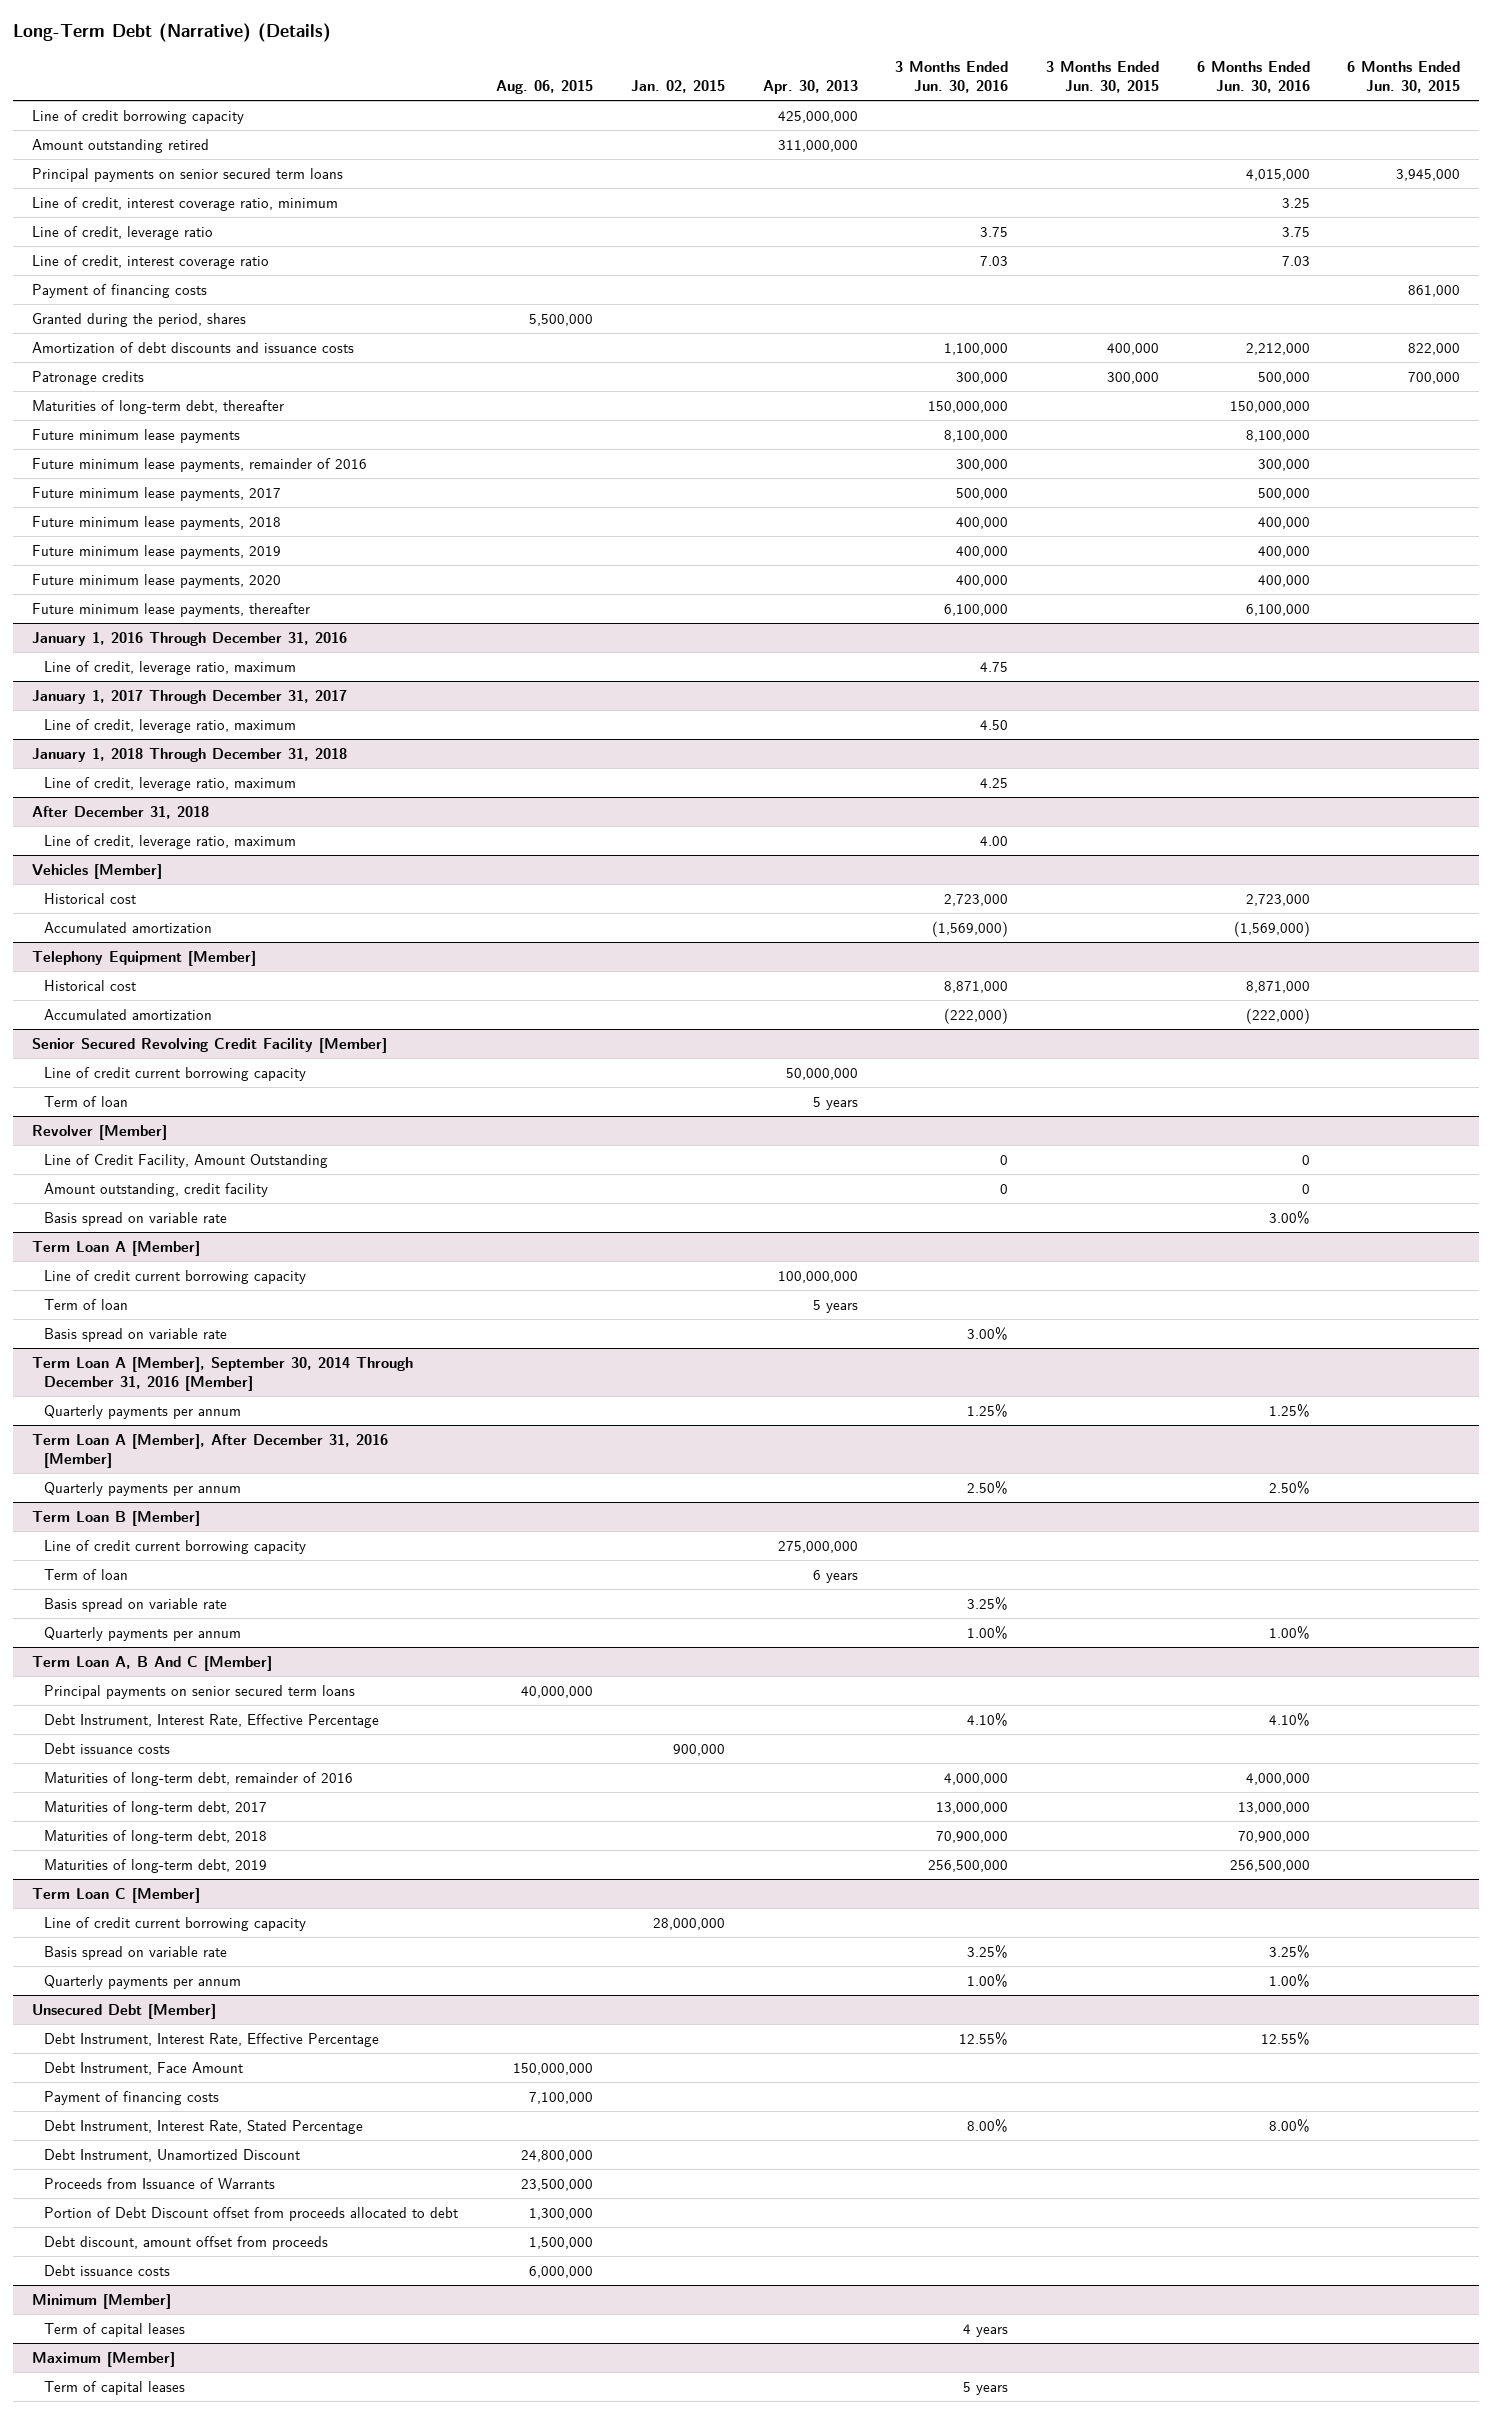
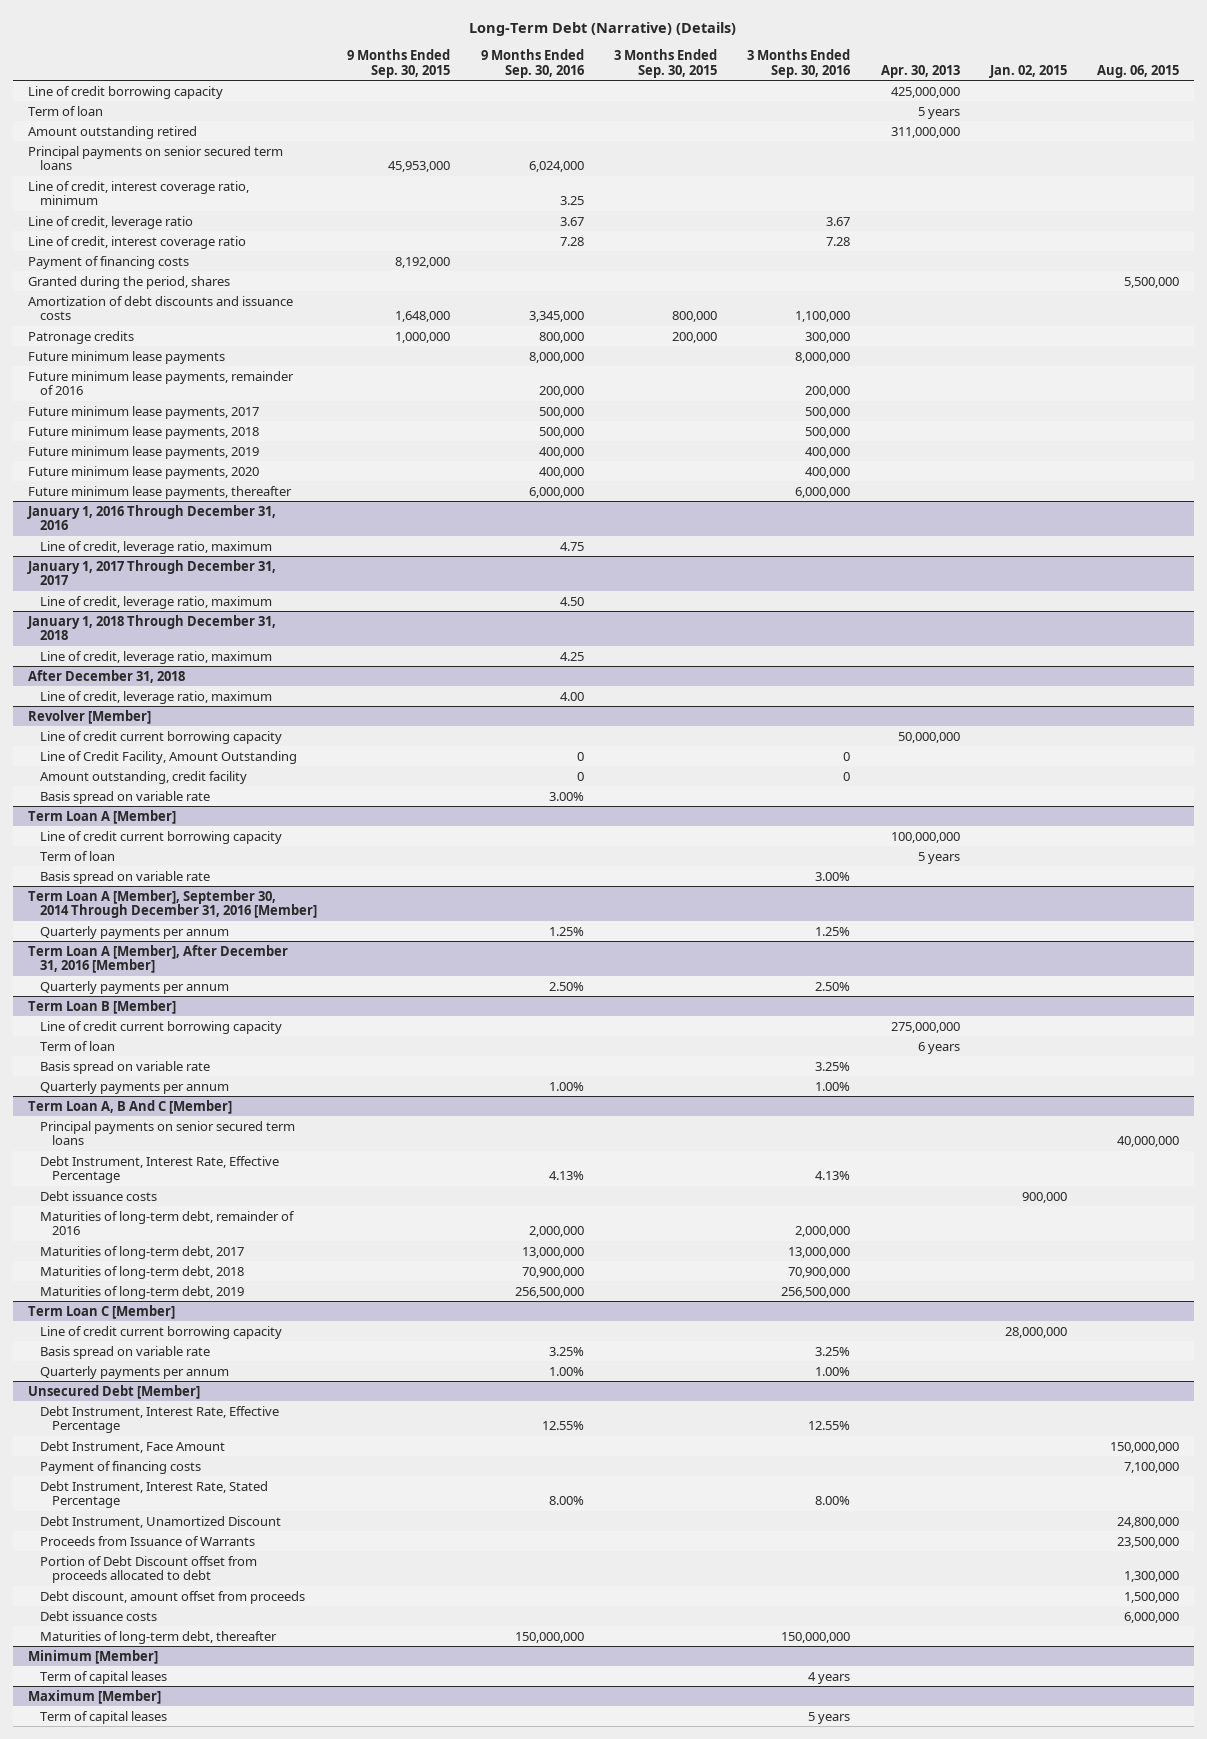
- | Aug. 06, 2015 | Jan. 02, 2015 | Apr. 30, 2013 | 3 Months Ended Jun. 30, 2016 | 3 Months Ended Jun. 30, 2015 | 6 Months Ended Jun. 30, 2016 | 6 Months Ended Jun. 30, 2015
+ | 9 Months Ended Sep. 30, 2015 | 9 Months Ended Sep. 30, 2016 | 3 Months Ended Sep. 30, 2015 | 3 Months Ended Sep. 30, 2016 | Apr. 30, 2013 | Jan. 02, 2015 | Aug. 06, 2015
+ Term of loan | | | | | 5 years | |
- Maturities of long-term debt, thereafter | | | | 150,000,000 | | 150,000,000 |
- Vehicles [Member]
- Historical cost | | | | 2,723,000 | | 2,723,000 |
- Accumulated amortization | | | | (1,569,000) | | (1,569,000) |
- Telephony Equipment [Member]
- Historical cost | | | | 8,871,000 | | 8,871,000 |
- Accumulated amortization | | | | (222,000) | | (222,000) |
- Senior Secured Revolving Credit Facility [Member]
- Line of credit current borrowing capacity | | | 50,000,000 | | | |
- Term of loan | | | 5 years | | | |
@ Revolver [Member]
+ Line of credit current borrowing capacity | | | | | 50,000,000 | |
@ Unsecured Debt [Member]
+ Maturities of long-term debt, thereafter | | 150,000,000 | | 150,000,000 | | |

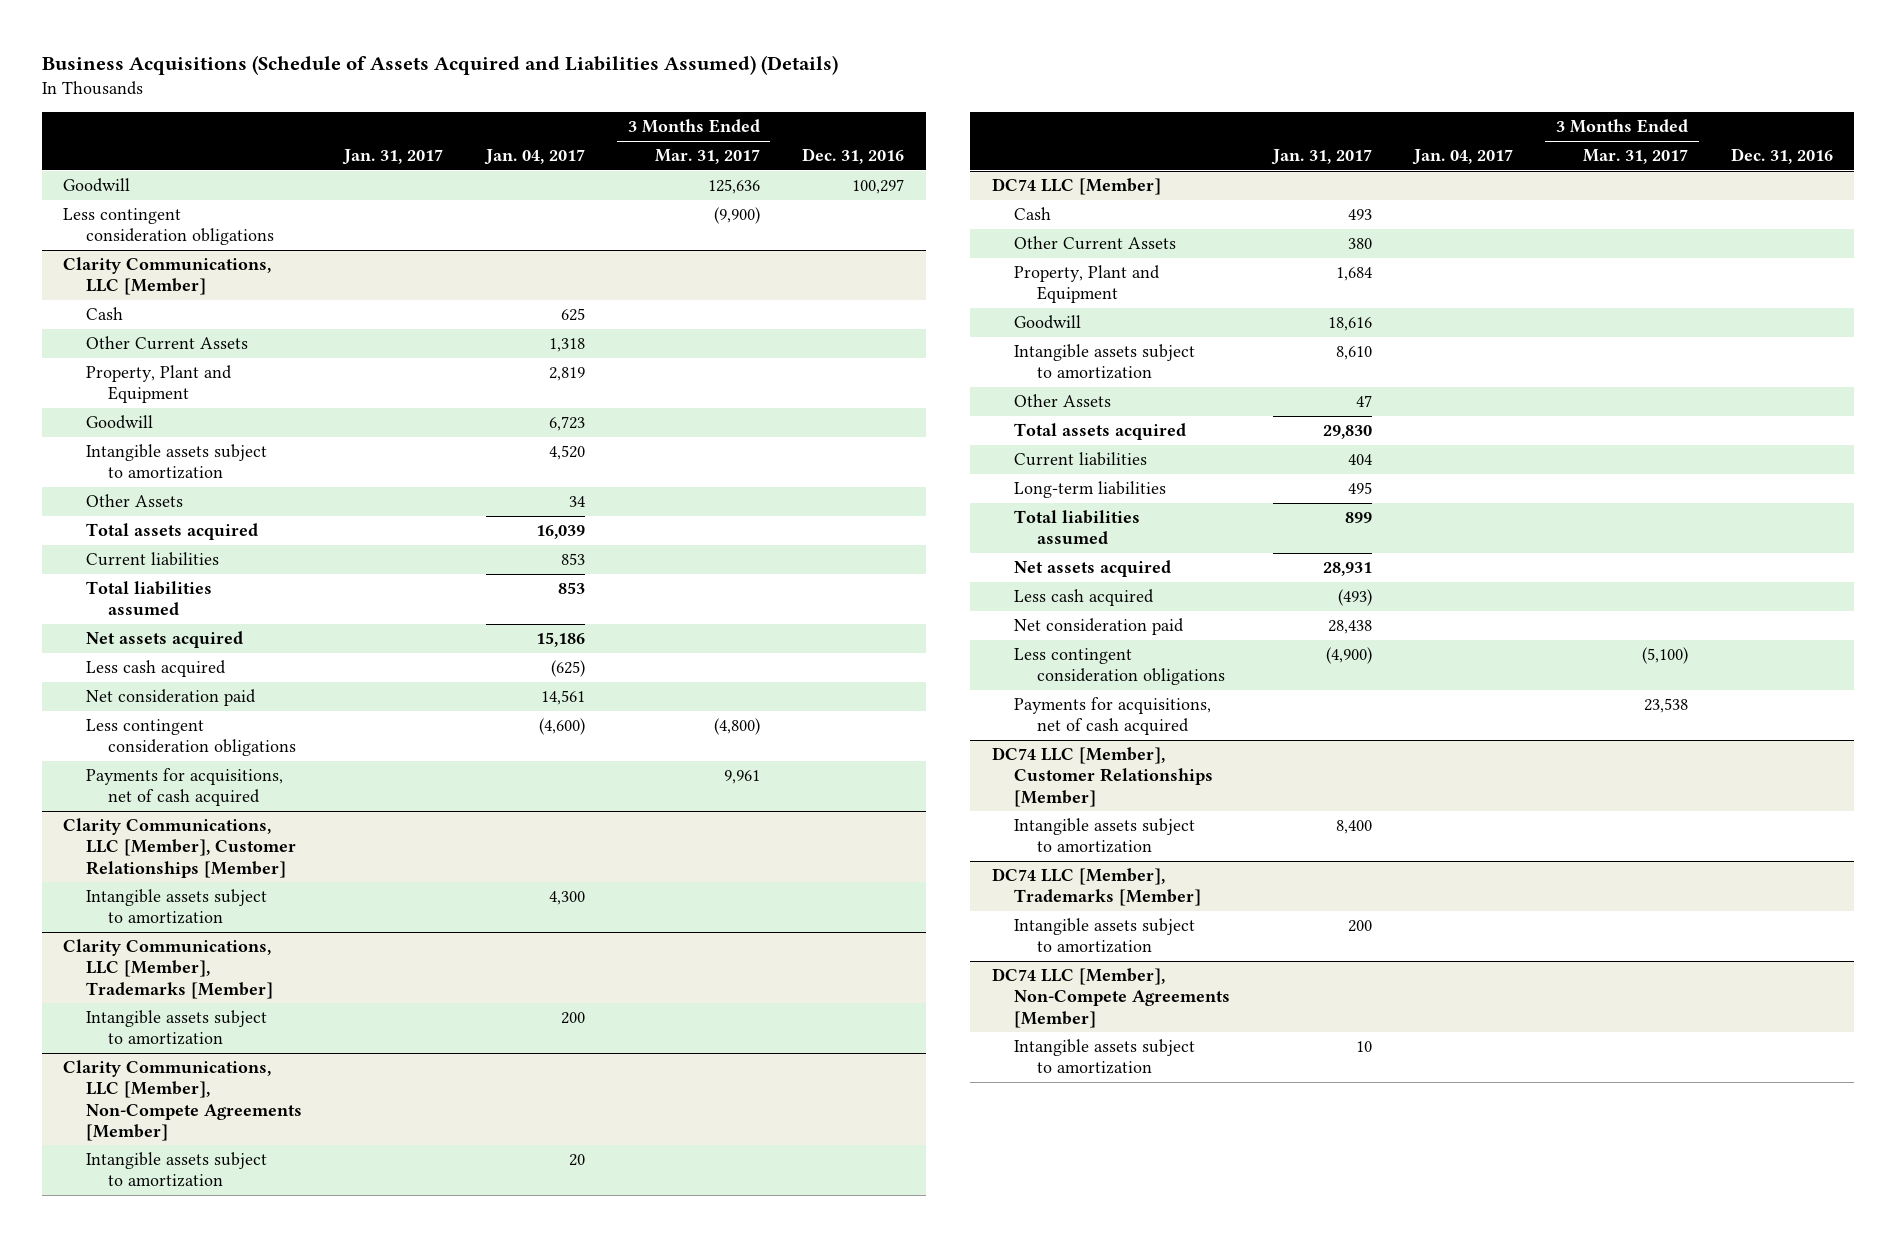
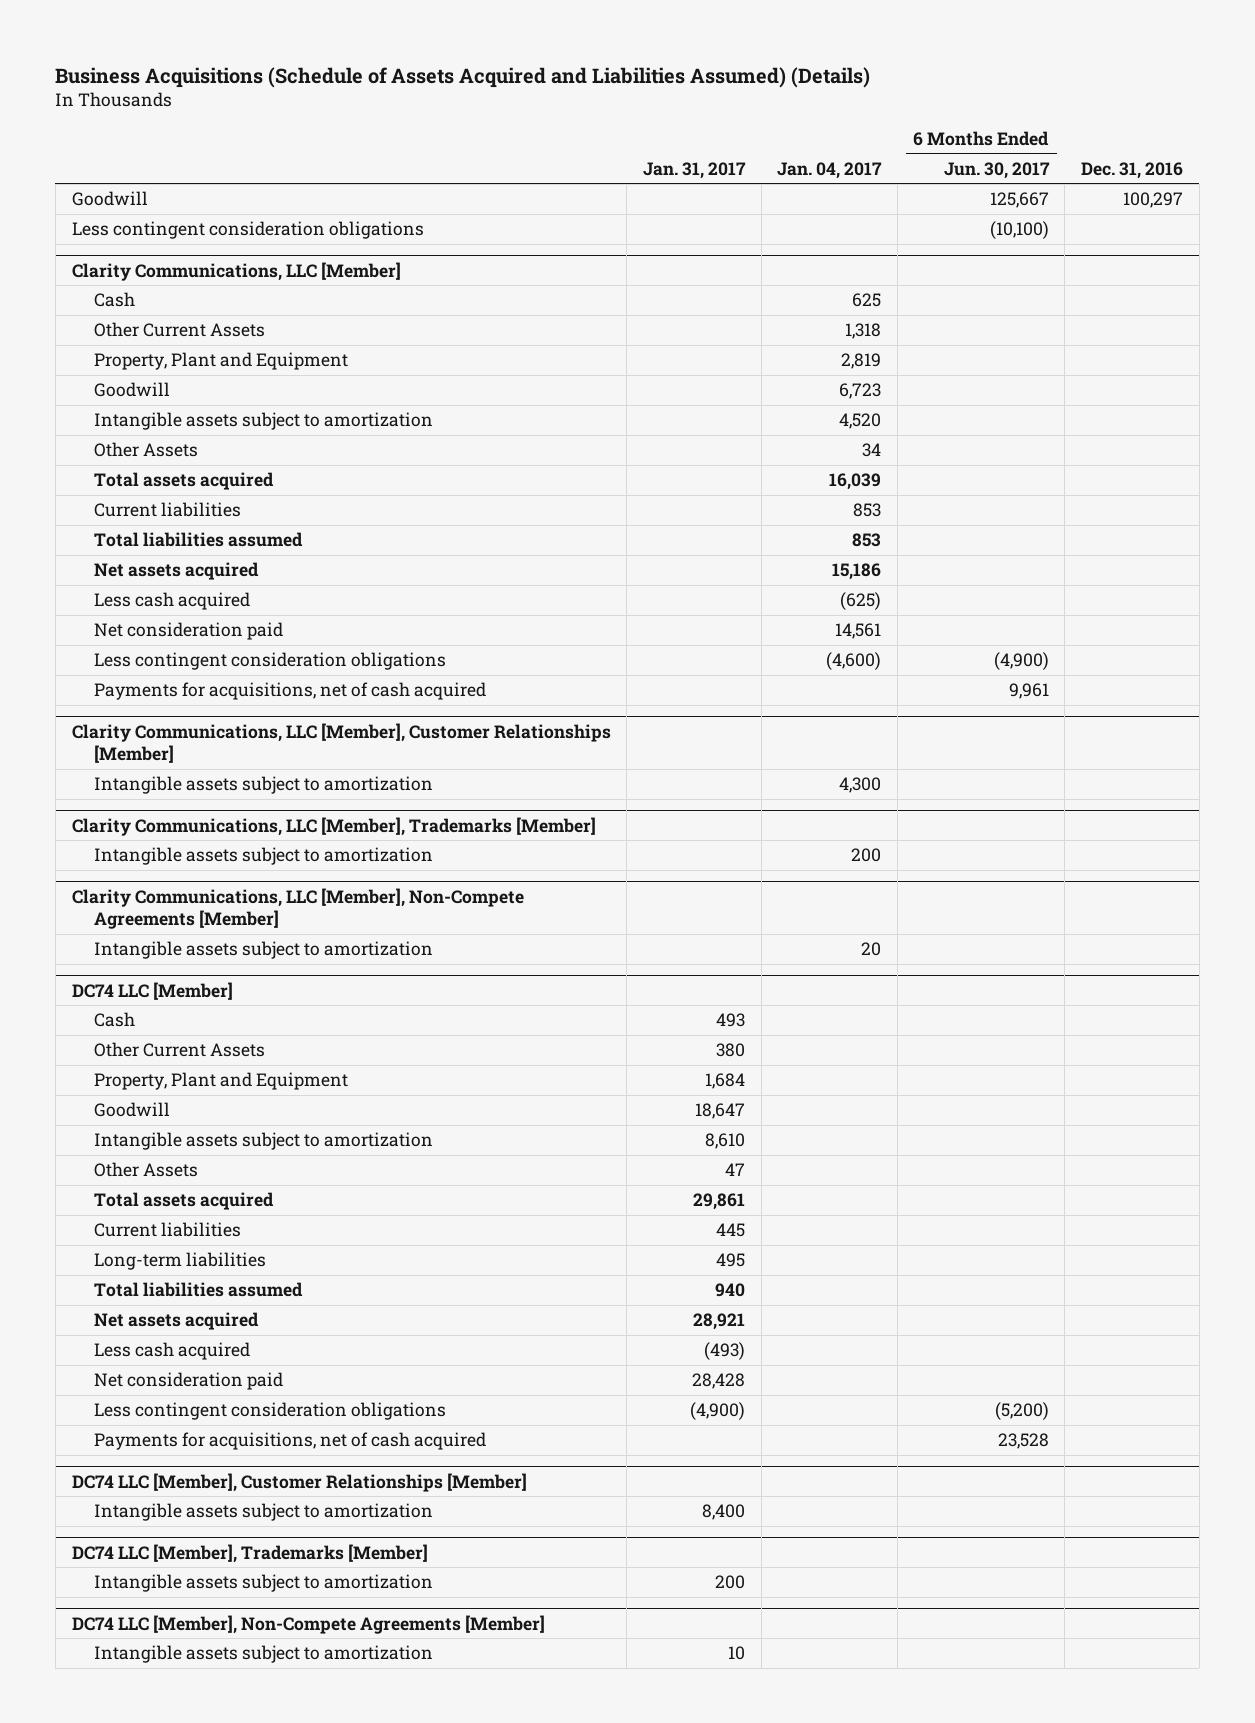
- | Jan. 31, 2017 | Jan. 04, 2017 | 3 Months Ended Mar. 31, 2017 | Dec. 31, 2016
+ | Jan. 31, 2017 | Jan. 04, 2017 | 6 Months Ended Jun. 30, 2017 | Dec. 31, 2016
@ DC74 LLC [Member]
- Goodwill | 18,616 | | |
+ Goodwill | 18,647 | | |
- Total assets acquired | 29,830 | | |
- Current liabilities | 404 | | |
+ Total assets acquired | 29,861 | | |
+ Current liabilities | 445 | | |
- Total liabilities assumed | 899 | | |
- Net assets acquired | 28,931 | | |
+ Total liabilities assumed | 940 | | |
+ Net assets acquired | 28,921 | | |
- Net consideration paid | 28,438 | | |
+ Net consideration paid | 28,428 | | |

